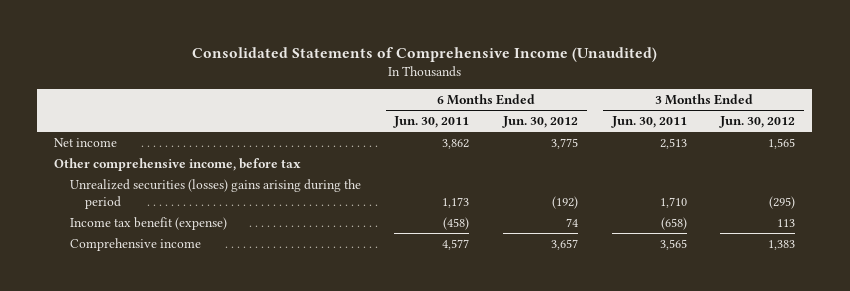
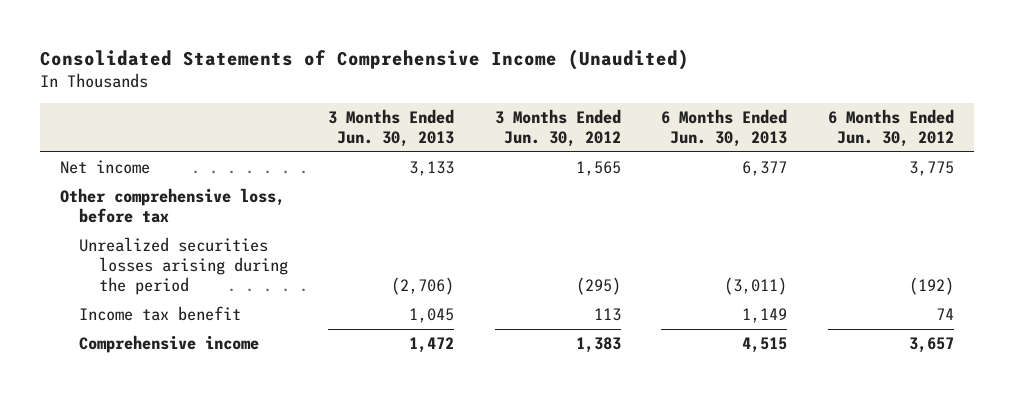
- | 6 Months Ended Jun. 30, 2011 | 6 Months Ended Jun. 30, 2012 | 3 Months Ended Jun. 30, 2011 | 3 Months Ended Jun. 30, 2012
+ | 3 Months Ended Jun. 30, 2013 | 3 Months Ended Jun. 30, 2012 | 6 Months Ended Jun. 30, 2013 | 6 Months Ended Jun. 30, 2012
- Other comprehensive income, before tax
- Unrealized securities (losses) gains arising during the period | 1,173 | (192) | 1,710 | (295)
- Income tax benefit (expense) | (458) | 74 | (658) | 113
+ Other comprehensive loss, before tax
+ Unrealized securities losses arising during the period | (2,706) | (295) | (3,011) | (192)
+ Income tax benefit | 1,045 | 113 | 1,149 | 74

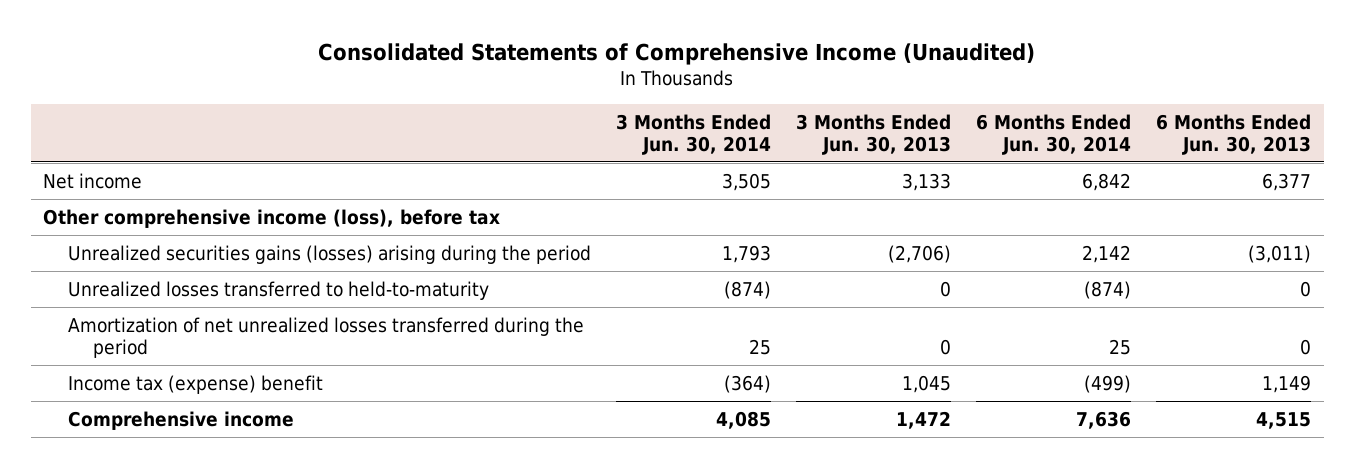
- | 3 Months Ended Jun. 30, 2013 | 3 Months Ended Jun. 30, 2012 | 6 Months Ended Jun. 30, 2013 | 6 Months Ended Jun. 30, 2012
+ | 3 Months Ended Jun. 30, 2014 | 3 Months Ended Jun. 30, 2013 | 6 Months Ended Jun. 30, 2014 | 6 Months Ended Jun. 30, 2013
- Other comprehensive loss, before tax
- Unrealized securities losses arising during the period | (2,706) | (295) | (3,011) | (192)
- Income tax benefit | 1,045 | 113 | 1,149 | 74
+ Other comprehensive income (loss), before tax
+ Unrealized securities gains (losses) arising during the period | 1,793 | (2,706) | 2,142 | (3,011)
+ Unrealized losses transferred to held-to-maturity | (874) | 0 | (874) | 0
+ Amortization of net unrealized losses transferred during the period | 25 | 0 | 25 | 0
+ Income tax (expense) benefit | (364) | 1,045 | (499) | 1,149

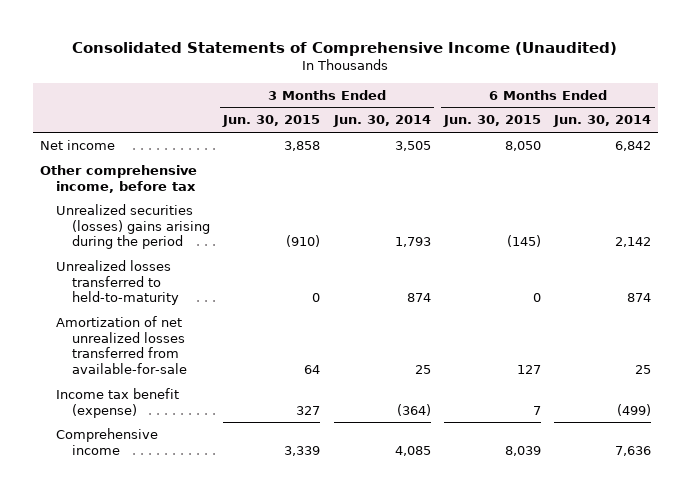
- | 3 Months Ended Jun. 30, 2014 | 3 Months Ended Jun. 30, 2013 | 6 Months Ended Jun. 30, 2014 | 6 Months Ended Jun. 30, 2013
+ | 3 Months Ended Jun. 30, 2015 | 3 Months Ended Jun. 30, 2014 | 6 Months Ended Jun. 30, 2015 | 6 Months Ended Jun. 30, 2014
- Other comprehensive income (loss), before tax
- Unrealized securities gains (losses) arising during the period | 1,793 | (2,706) | 2,142 | (3,011)
- Unrealized losses transferred to held-to-maturity | (874) | 0 | (874) | 0
- Amortization of net unrealized losses transferred during the period | 25 | 0 | 25 | 0
- Income tax (expense) benefit | (364) | 1,045 | (499) | 1,149
+ Other comprehensive income, before tax
+ Unrealized securities (losses) gains arising during the period | (910) | 1,793 | (145) | 2,142
+ Unrealized losses transferred to held-to-maturity | 0 | 874 | 0 | 874
+ Amortization of net unrealized losses transferred from available-for-sale | 64 | 25 | 127 | 25
+ Income tax benefit (expense) | 327 | (364) | 7 | (499)

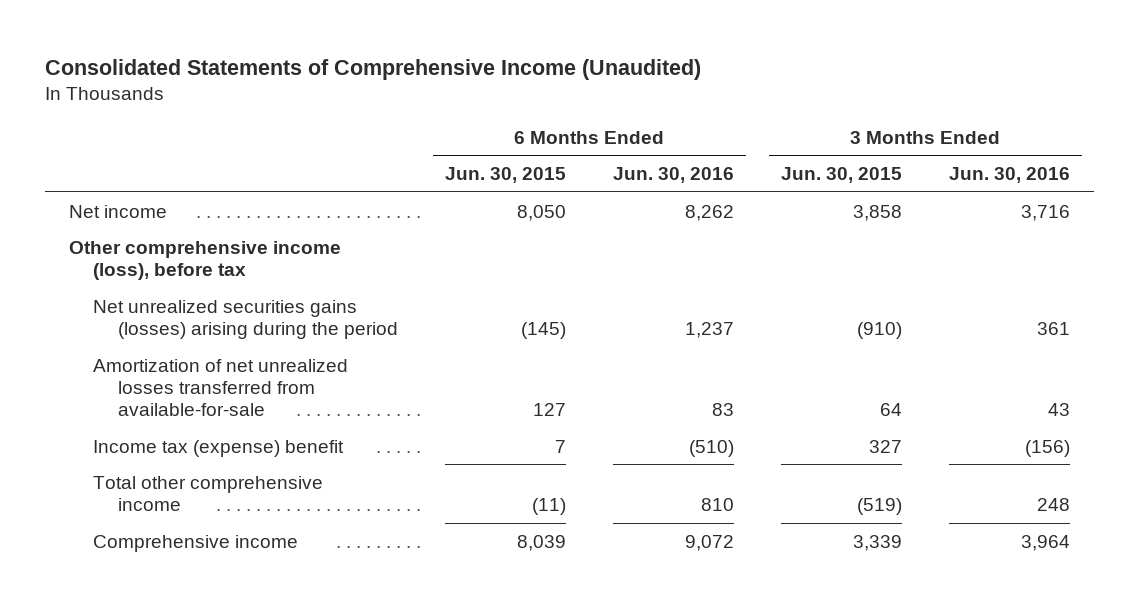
- | 3 Months Ended Jun. 30, 2015 | 3 Months Ended Jun. 30, 2014 | 6 Months Ended Jun. 30, 2015 | 6 Months Ended Jun. 30, 2014
+ | 6 Months Ended Jun. 30, 2015 | 6 Months Ended Jun. 30, 2016 | 3 Months Ended Jun. 30, 2015 | 3 Months Ended Jun. 30, 2016
- Other comprehensive income, before tax
- Unrealized securities (losses) gains arising during the period | (910) | 1,793 | (145) | 2,142
- Unrealized losses transferred to held-to-maturity | 0 | 874 | 0 | 874
+ Other comprehensive income (loss), before tax
+ Net unrealized securities gains (losses) arising during the period | (145) | 1,237 | (910) | 361
- Income tax benefit (expense) | 327 | (364) | 7 | (499)
+ Income tax (expense) benefit | 7 | (510) | 327 | (156)
+ Total other comprehensive income | (11) | 810 | (519) | 248

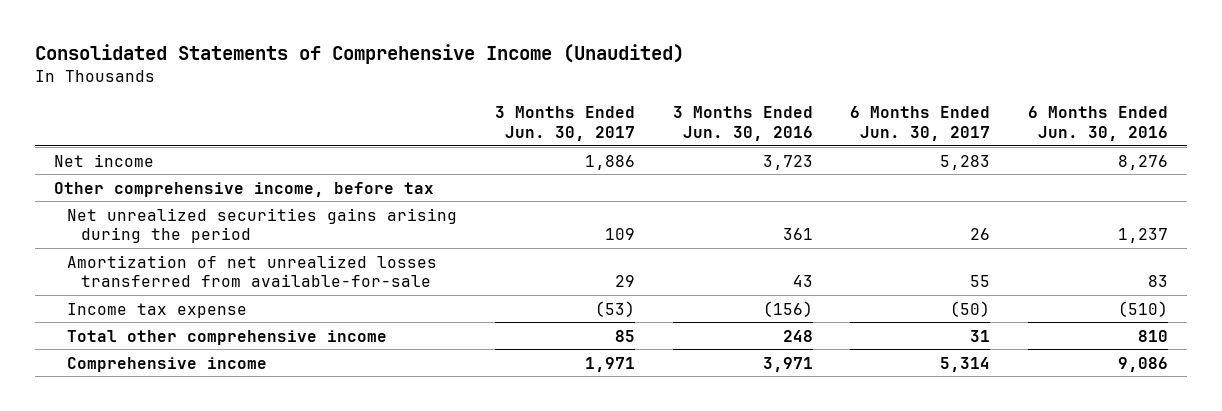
- | 6 Months Ended Jun. 30, 2015 | 6 Months Ended Jun. 30, 2016 | 3 Months Ended Jun. 30, 2015 | 3 Months Ended Jun. 30, 2016
+ | 3 Months Ended Jun. 30, 2017 | 3 Months Ended Jun. 30, 2016 | 6 Months Ended Jun. 30, 2017 | 6 Months Ended Jun. 30, 2016
- Net income | 8,050 | 8,262 | 3,858 | 3,716
- Other comprehensive income (loss), before tax
- Net unrealized securities gains (losses) arising during the period | (145) | 1,237 | (910) | 361
+ Net income | 1,886 | 3,723 | 5,283 | 8,276
+ Other comprehensive income, before tax
+ Net unrealized securities gains arising during the period | 109 | 361 | 26 | 1,237
- Income tax (expense) benefit | 7 | (510) | 327 | (156)
+ Income tax expense | (53) | (156) | (50) | (510)
- Comprehensive income | 8,039 | 9,072 | 3,339 | 3,964
+ Comprehensive income | 1,971 | 3,971 | 5,314 | 9,086

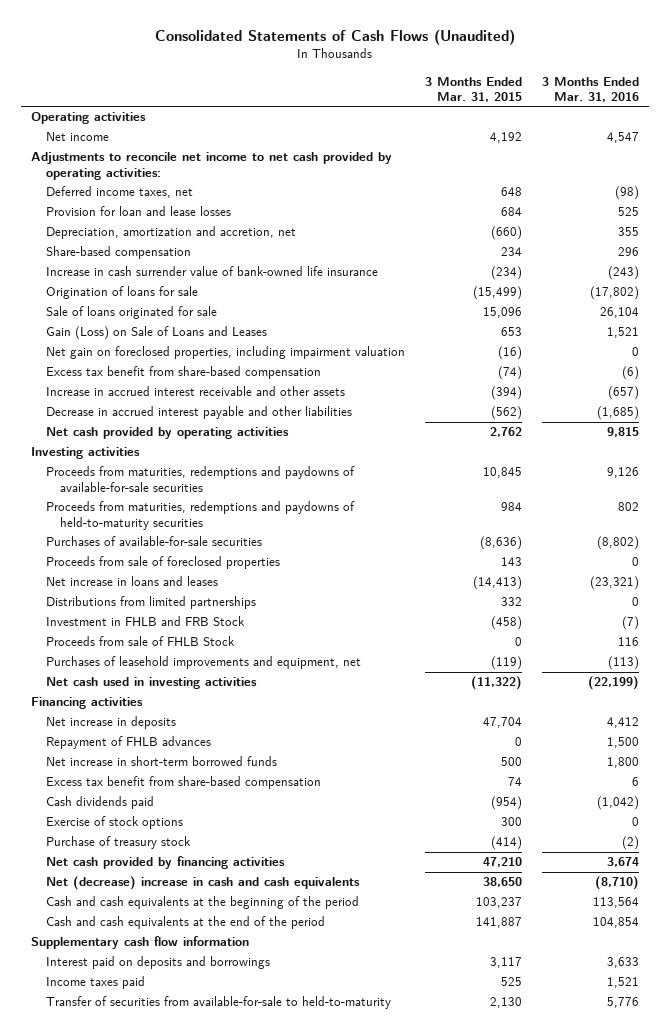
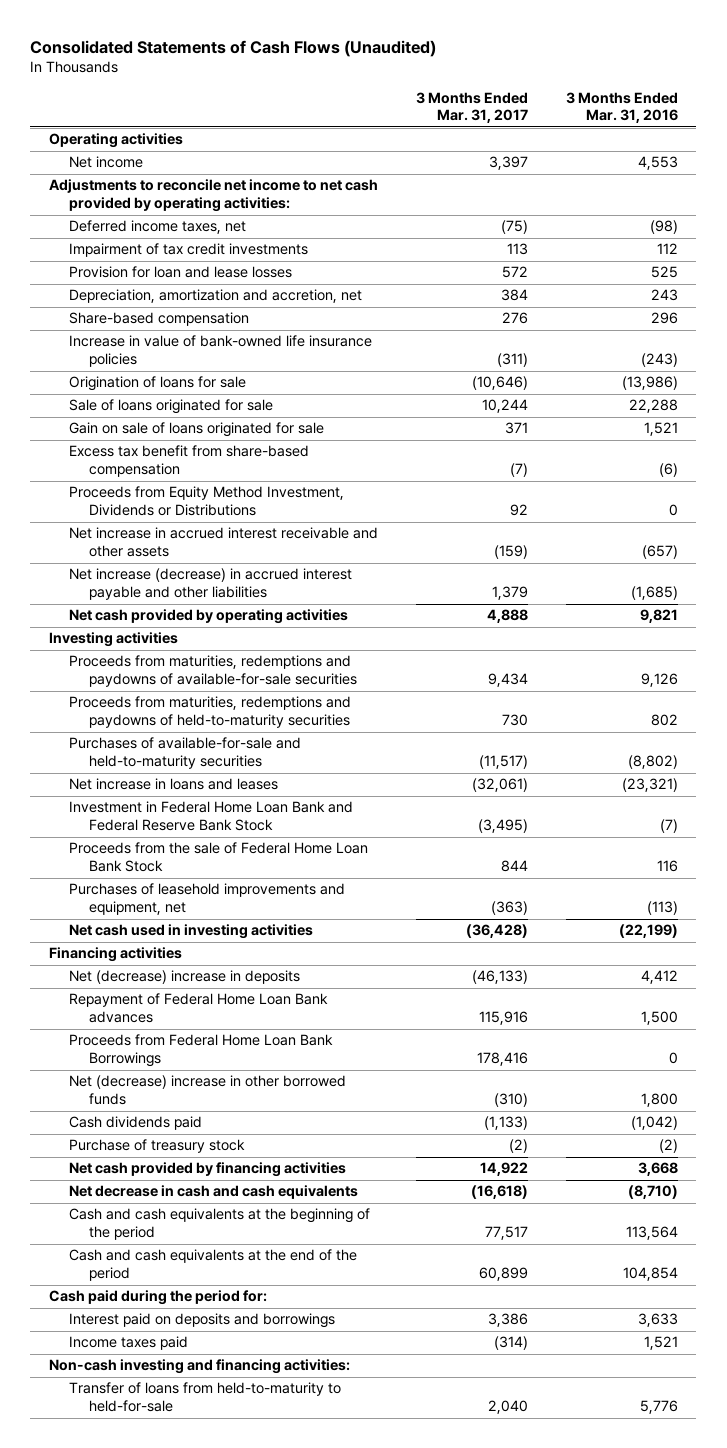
- | 3 Months Ended Mar. 31, 2015 | 3 Months Ended Mar. 31, 2016
+ | 3 Months Ended Mar. 31, 2017 | 3 Months Ended Mar. 31, 2016
- Net income | 4,192 | 4,547
+ Net income | 3,397 | 4,553
+ Impairment of tax credit investments | 113 | 112
- Depreciation, amortization and accretion, net | (660) | 355
+ Depreciation, amortization and accretion, net | 384 | 243
- Increase in cash surrender value of bank-owned life insurance | (234) | (243)
- Origination of loans for sale | (15,499) | (17,802)
- Sale of loans originated for sale | 15,096 | 26,104
- Gain (Loss) on Sale of Loans and Leases | 653 | 1,521
- Net gain on foreclosed properties, including impairment valuation | (16) | 0
+ Increase in value of bank-owned life insurance policies | (311) | (243)
+ Origination of loans for sale | (10,646) | (13,986)
+ Sale of loans originated for sale | 10,244 | 22,288
+ Gain on sale of loans originated for sale | 371 | 1,521
- Increase in accrued interest receivable and other assets | (394) | (657)
- Decrease in accrued interest payable and other liabilities | (562) | (1,685)
- Net cash provided by operating activities | 2,762 | 9,815
+ Proceeds from Equity Method Investment, Dividends or Distributions | 92 | 0
+ Net increase in accrued interest receivable and other assets | (159) | (657)
+ Net increase (decrease) in accrued interest payable and other liabilities | 1,379 | (1,685)
+ Net cash provided by operating activities | 4,888 | 9,821
- Purchases of available-for-sale securities | (8,636) | (8,802)
- Proceeds from sale of foreclosed properties | 143 | 0
+ Purchases of available-for-sale and held-to-maturity securities | (11,517) | (8,802)
- Distributions from limited partnerships | 332 | 0
- Investment in FHLB and FRB Stock | (458) | (7)
- Proceeds from sale of FHLB Stock | 0 | 116
+ Investment in Federal Home Loan Bank and Federal Reserve Bank Stock | (3,495) | (7)
+ Proceeds from the sale of Federal Home Loan Bank Stock | 844 | 116
- Net increase in deposits | 47,704 | 4,412
- Repayment of FHLB advances | 0 | 1,500
- Net increase in short-term borrowed funds | 500 | 1,800
- Excess tax benefit from share-based compensation | 74 | 6
+ Net (decrease) increase in deposits | (46,133) | 4,412
+ Repayment of Federal Home Loan Bank advances | 115,916 | 1,500
+ Proceeds from Federal Home Loan Bank Borrowings | 178,416 | 0
+ Net (decrease) increase in other borrowed funds | (310) | 1,800
- Exercise of stock options | 300 | 0
- Net cash provided by financing activities | 47,210 | 3,674
- Net (decrease) increase in cash and cash equivalents | 38,650 | (8,710)
+ Net cash provided by financing activities | 14,922 | 3,668
+ Net decrease in cash and cash equivalents | (16,618) | (8,710)
- Supplementary cash flow information
+ Cash paid during the period for:
- Transfer of securities from available-for-sale to held-to-maturity | 2,130 | 5,776
+ Non-cash investing and financing activities:
+ Transfer of loans from held-to-maturity to held-for-sale | 2,040 | 5,776

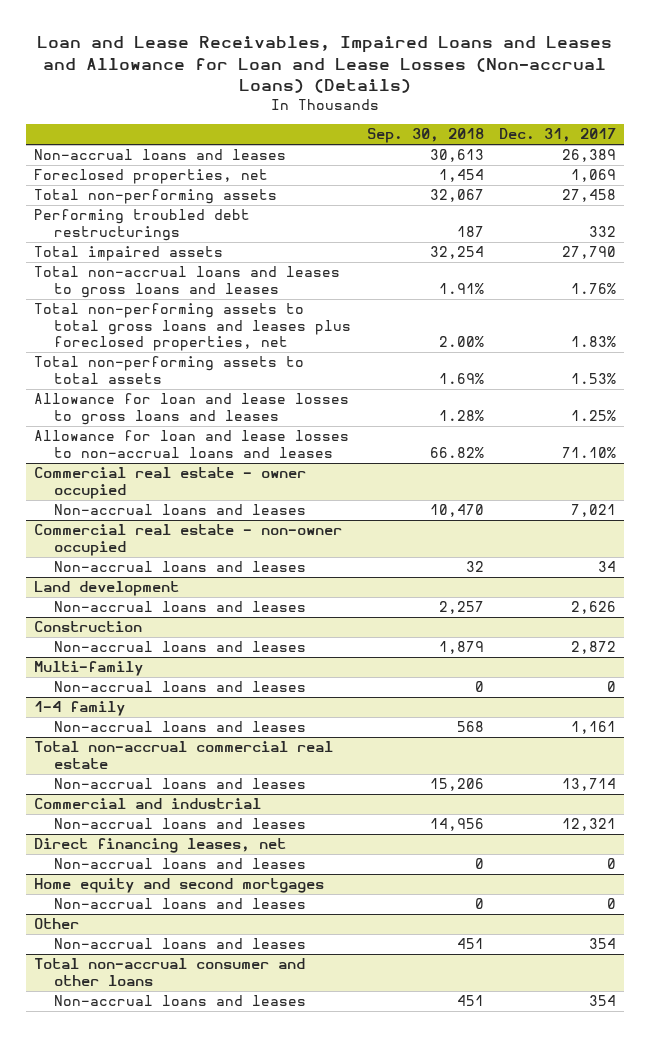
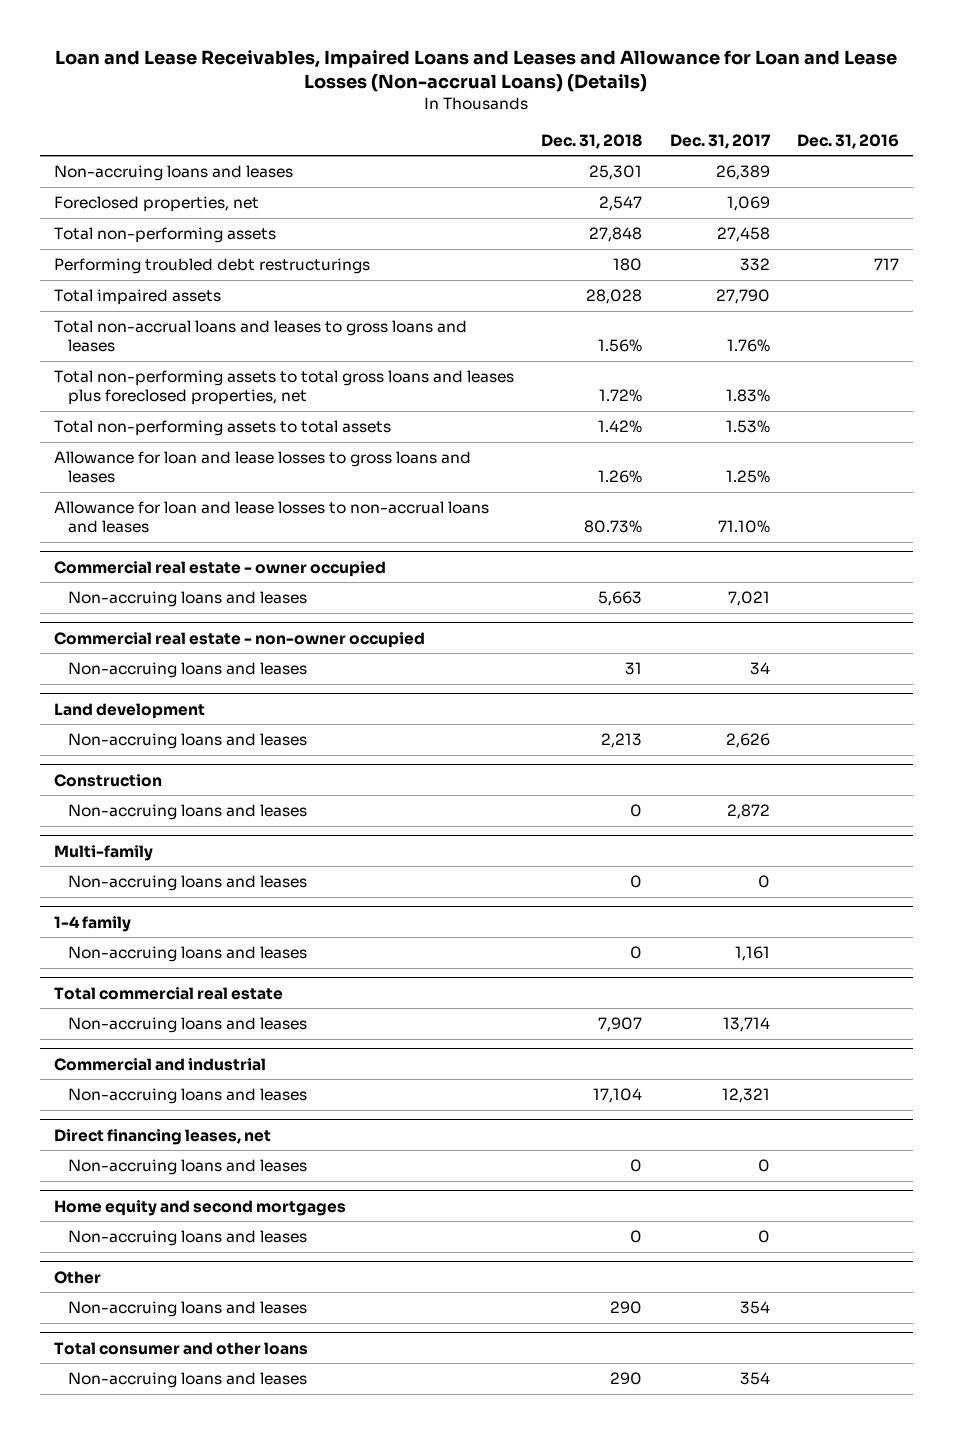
- | Sep. 30, 2018 | Dec. 31, 2017
+ | Dec. 31, 2018 | Dec. 31, 2017 | Dec. 31, 2016
- Non-accrual loans and leases | 30,613 | 26,389
+ Non-accruing loans and leases | 25,301 | 26,389 |
@ Commercial real estate - owner occupied
- Non-accrual loans and leases | 10,470 | 7,021
+ Non-accruing loans and leases | 5,663 | 7,021 |
@ Commercial real estate - non-owner occupied
- Non-accrual loans and leases | 32 | 34
+ Non-accruing loans and leases | 31 | 34 |
@ Land development
- Non-accrual loans and leases | 2,257 | 2,626
+ Non-accruing loans and leases | 2,213 | 2,626 |
@ Construction
- Non-accrual loans and leases | 1,879 | 2,872
+ Non-accruing loans and leases | 0 | 2,872 |
@ Multi-family
- Non-accrual loans and leases | 0 | 0
+ Non-accruing loans and leases | 0 | 0 |
@ 1-4 family
- Non-accrual loans and leases | 568 | 1,161
- Total non-accrual commercial real estate
- Non-accrual loans and leases | 15,206 | 13,714
@ 1-4 family
+ Non-accruing loans and leases | 0 | 1,161 |
+ Total commercial real estate
+ Non-accruing loans and leases | 7,907 | 13,714 |
@ Commercial and industrial
- Non-accrual loans and leases | 14,956 | 12,321
+ Non-accruing loans and leases | 17,104 | 12,321 |
@ Direct financing leases, net
- Non-accrual loans and leases | 0 | 0
+ Non-accruing loans and leases | 0 | 0 |
@ Home equity and second mortgages
- Non-accrual loans and leases | 0 | 0
+ Non-accruing loans and leases | 0 | 0 |
@ Other
- Non-accrual loans and leases | 451 | 354
- Total non-accrual consumer and other loans
- Non-accrual loans and leases | 451 | 354
@ Other
+ Non-accruing loans and leases | 290 | 354 |
+ Total consumer and other loans
+ Non-accruing loans and leases | 290 | 354 |

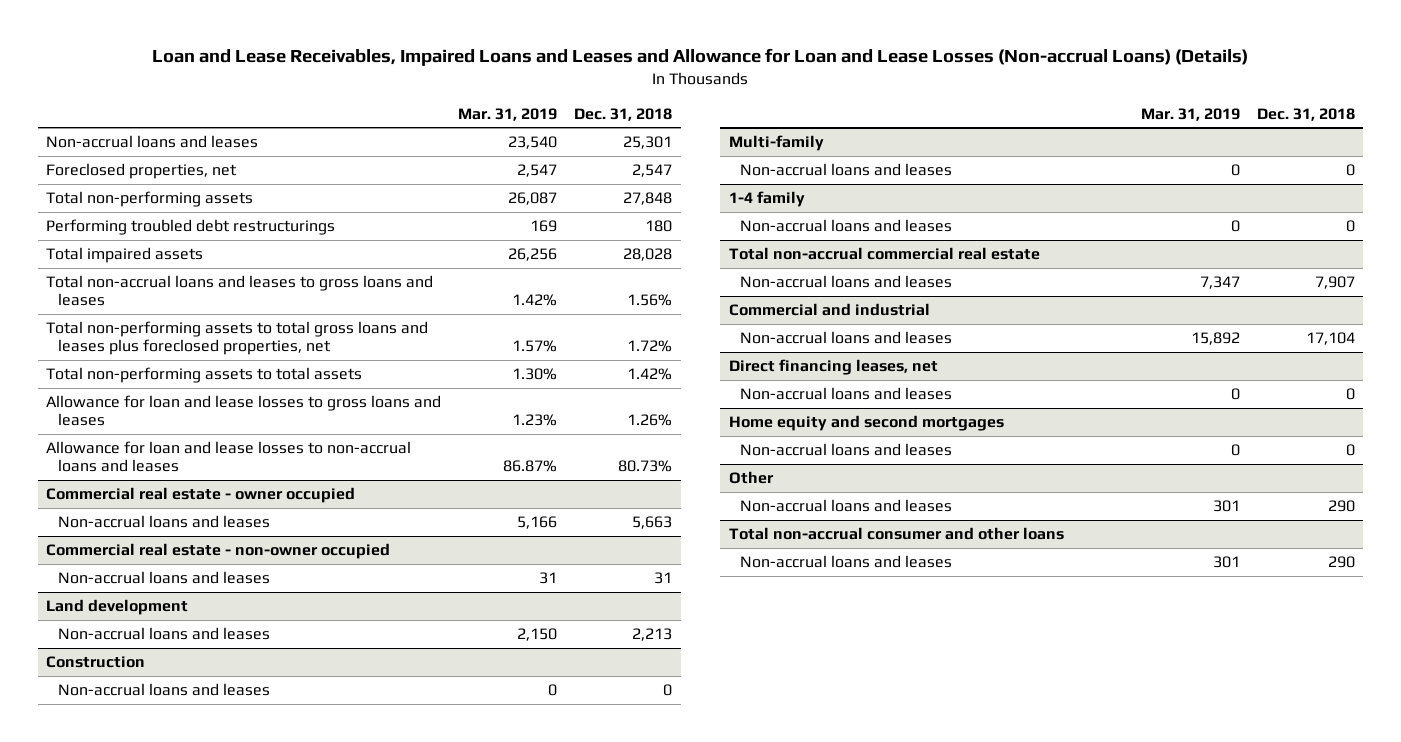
- | Dec. 31, 2018 | Dec. 31, 2017 | Dec. 31, 2016
+ | Mar. 31, 2019 | Dec. 31, 2018
- Non-accruing loans and leases | 25,301 | 26,389 |
+ Non-accrual loans and leases | 23,540 | 25,301
@ Commercial real estate - owner occupied
- Non-accruing loans and leases | 5,663 | 7,021 |
+ Non-accrual loans and leases | 5,166 | 5,663
@ Commercial real estate - non-owner occupied
- Non-accruing loans and leases | 31 | 34 |
+ Non-accrual loans and leases | 31 | 31
@ Land development
- Non-accruing loans and leases | 2,213 | 2,626 |
+ Non-accrual loans and leases | 2,150 | 2,213
@ Construction
- Non-accruing loans and leases | 0 | 2,872 |
+ Non-accrual loans and leases | 0 | 0
@ Multi-family
- Non-accruing loans and leases | 0 | 0 |
+ Non-accrual loans and leases | 0 | 0
@ 1-4 family
- Non-accruing loans and leases | 0 | 1,161 |
- Total commercial real estate
- Non-accruing loans and leases | 7,907 | 13,714 |
@ 1-4 family
+ Non-accrual loans and leases | 0 | 0
+ Total non-accrual commercial real estate
+ Non-accrual loans and leases | 7,347 | 7,907
@ Commercial and industrial
- Non-accruing loans and leases | 17,104 | 12,321 |
+ Non-accrual loans and leases | 15,892 | 17,104
@ Direct financing leases, net
- Non-accruing loans and leases | 0 | 0 |
+ Non-accrual loans and leases | 0 | 0
@ Home equity and second mortgages
- Non-accruing loans and leases | 0 | 0 |
+ Non-accrual loans and leases | 0 | 0
@ Other
- Non-accruing loans and leases | 290 | 354 |
- Total consumer and other loans
- Non-accruing loans and leases | 290 | 354 |
@ Other
+ Non-accrual loans and leases | 301 | 290
+ Total non-accrual consumer and other loans
+ Non-accrual loans and leases | 301 | 290

